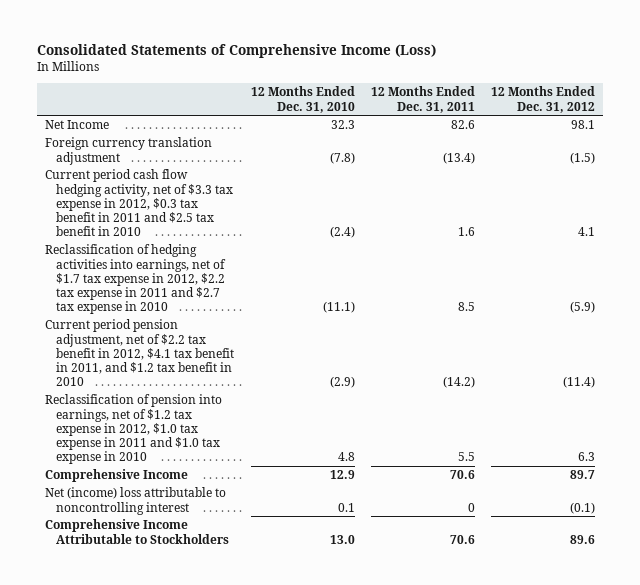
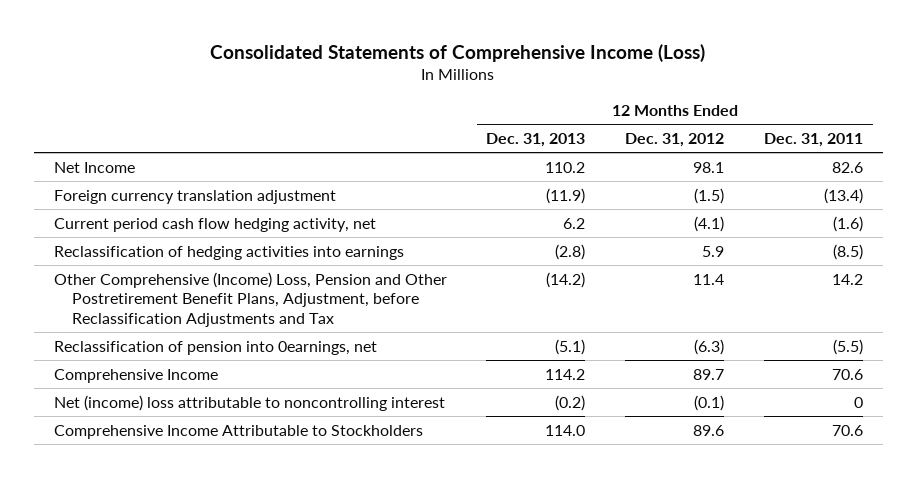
- | 12 Months Ended Dec. 31, 2010 | 12 Months Ended Dec. 31, 2011 | 12 Months Ended Dec. 31, 2012
+ | 12 Months Ended Dec. 31, 2013 | 12 Months Ended Dec. 31, 2012 | 12 Months Ended Dec. 31, 2011
- Current period cash flow hedging activity, net of $3.3 tax expense in 2012, $0.3 tax benefit in 2011 and $2.5 tax benefit in 2010 | (2.4) | 1.6 | 4.1
- Reclassification of hedging activities into earnings, net of $1.7 tax expense in 2012, $2.2 tax expense in 2011 and $2.7 tax expense in 2010 | (11.1) | 8.5 | (5.9)
- Current period pension adjustment, net of $2.2 tax benefit in 2012, $4.1 tax benefit in 2011, and $1.2 tax benefit in 2010 | (2.9) | (14.2) | (11.4)
- Reclassification of pension into earnings, net of $1.2 tax expense in 2012, $1.0 tax expense in 2011 and $1.0 tax expense in 2010 | 4.8 | 5.5 | 6.3
+ Current period cash flow hedging activity, net | 6.2 | (4.1) | (1.6)
+ Reclassification of hedging activities into earnings | (2.8) | 5.9 | (8.5)
+ Other Comprehensive (Income) Loss, Pension and Other Postretirement Benefit Plans, Adjustment, before Reclassification Adjustments and Tax | (14.2) | 11.4 | 14.2
+ Reclassification of pension into 0earnings, net | (5.1) | (6.3) | (5.5)

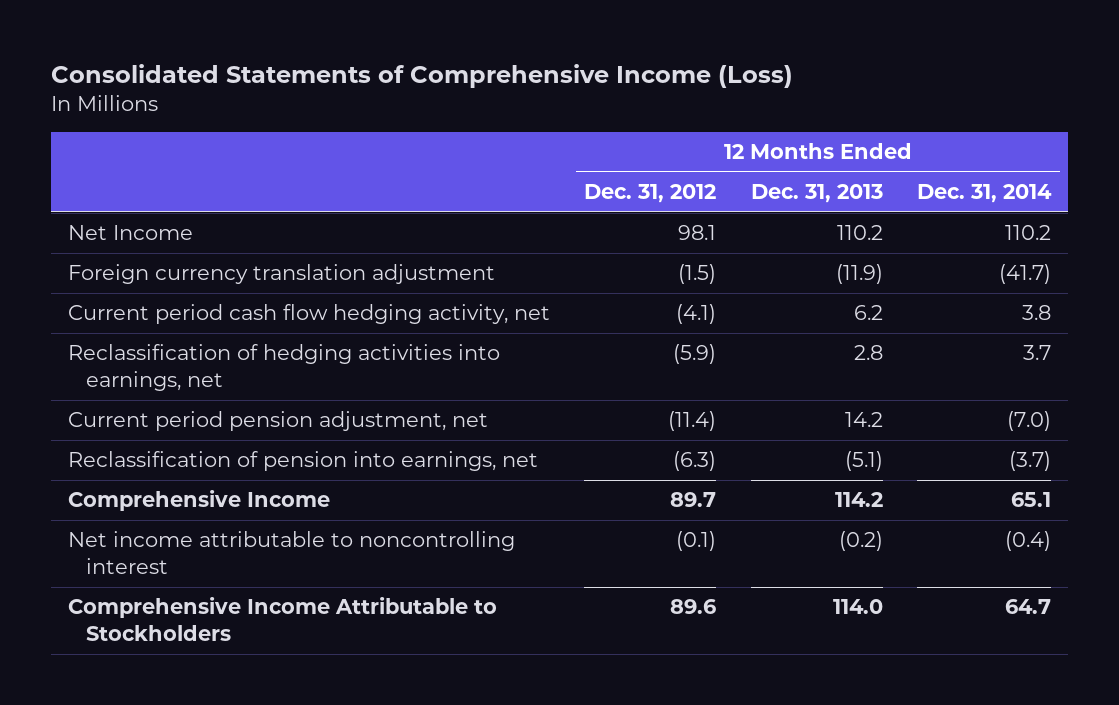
- | 12 Months Ended Dec. 31, 2013 | 12 Months Ended Dec. 31, 2012 | 12 Months Ended Dec. 31, 2011
+ | 12 Months Ended Dec. 31, 2012 | 12 Months Ended Dec. 31, 2013 | 12 Months Ended Dec. 31, 2014
- Reclassification of hedging activities into earnings | (2.8) | 5.9 | (8.5)
- Other Comprehensive (Income) Loss, Pension and Other Postretirement Benefit Plans, Adjustment, before Reclassification Adjustments and Tax | (14.2) | 11.4 | 14.2
- Reclassification of pension into 0earnings, net | (5.1) | (6.3) | (5.5)
+ Reclassification of hedging activities into earnings, net | (5.9) | 2.8 | 3.7
+ Current period pension adjustment, net | (11.4) | 14.2 | (7.0)
+ Reclassification of pension into earnings, net | (6.3) | (5.1) | (3.7)
- Net (income) loss attributable to noncontrolling interest | (0.2) | (0.1) | 0
+ Net income attributable to noncontrolling interest | (0.1) | (0.2) | (0.4)

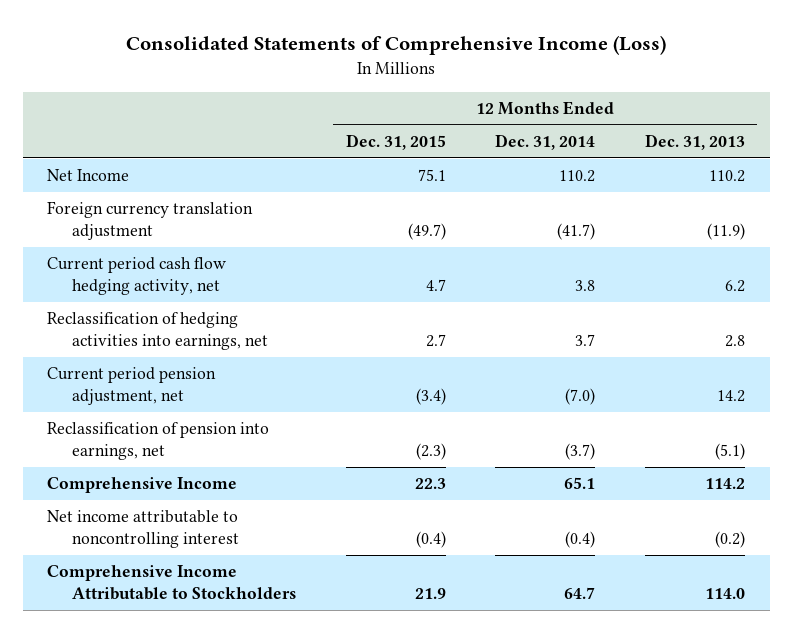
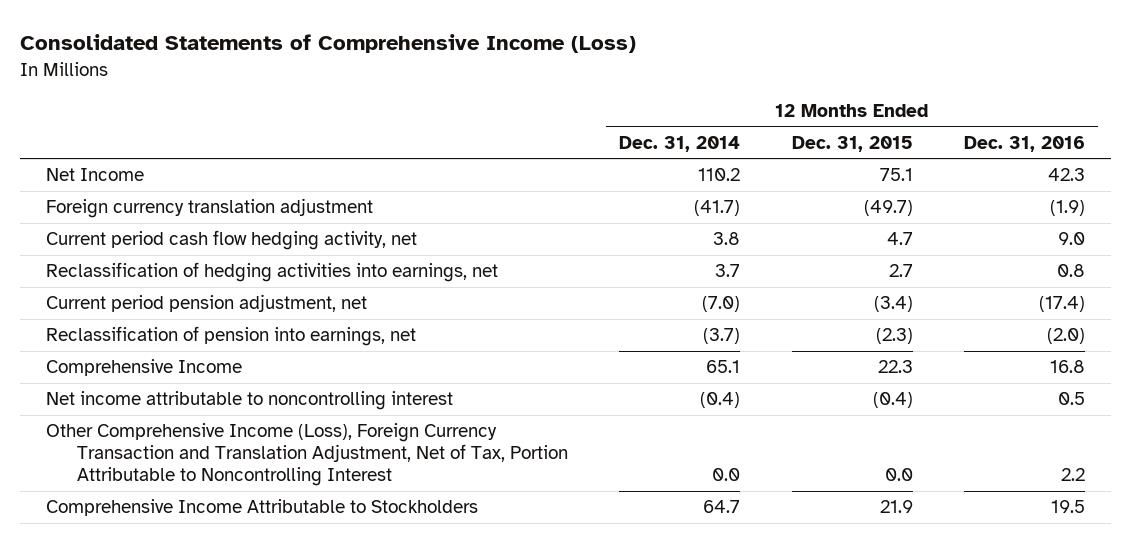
- | 12 Months Ended Dec. 31, 2015 | 12 Months Ended Dec. 31, 2014 | 12 Months Ended Dec. 31, 2013
+ | 12 Months Ended Dec. 31, 2014 | 12 Months Ended Dec. 31, 2015 | 12 Months Ended Dec. 31, 2016
+ Other Comprehensive Income (Loss), Foreign Currency Transaction and Translation Adjustment, Net of Tax, Portion Attributable to Noncontrolling Interest | 0.0 | 0.0 | 2.2

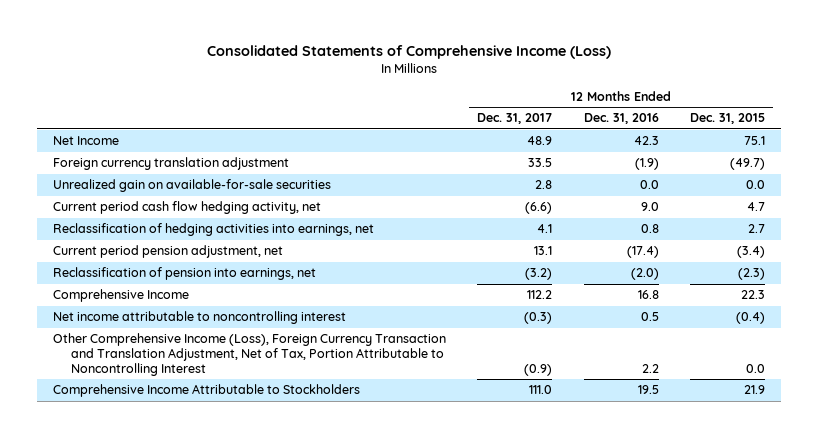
- | 12 Months Ended Dec. 31, 2014 | 12 Months Ended Dec. 31, 2015 | 12 Months Ended Dec. 31, 2016
+ | 12 Months Ended Dec. 31, 2017 | 12 Months Ended Dec. 31, 2016 | 12 Months Ended Dec. 31, 2015
+ Unrealized gain on available-for-sale securities | 2.8 | 0.0 | 0.0

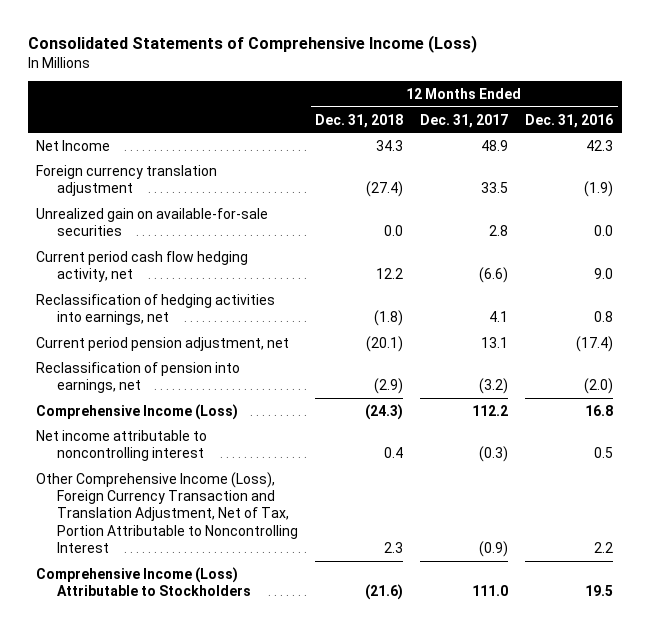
- | 12 Months Ended Dec. 31, 2017 | 12 Months Ended Dec. 31, 2016 | 12 Months Ended Dec. 31, 2015
+ | 12 Months Ended Dec. 31, 2018 | 12 Months Ended Dec. 31, 2017 | 12 Months Ended Dec. 31, 2016
- Comprehensive Income | 112.2 | 16.8 | 22.3
+ Comprehensive Income (Loss) | (24.3) | 112.2 | 16.8
- Comprehensive Income Attributable to Stockholders | 111.0 | 19.5 | 21.9
+ Comprehensive Income (Loss) Attributable to Stockholders | (21.6) | 111.0 | 19.5

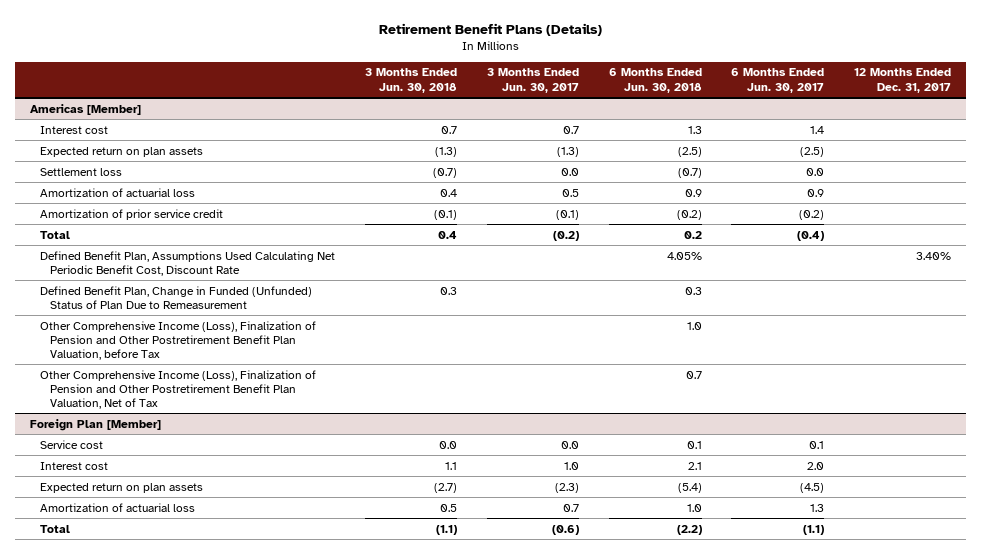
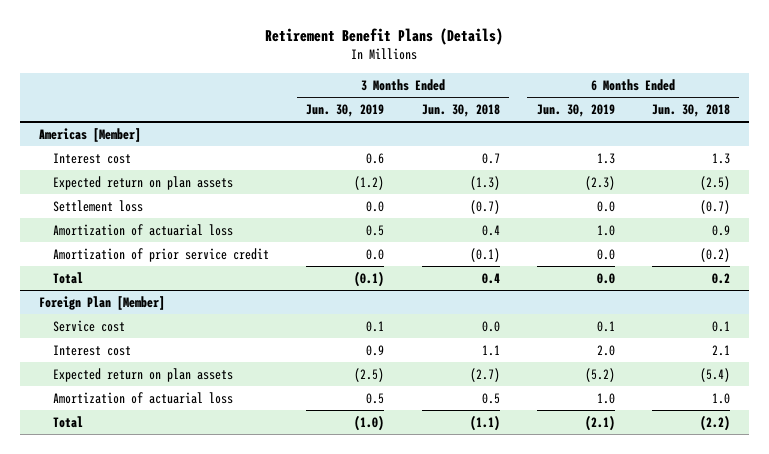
- | 3 Months Ended Jun. 30, 2018 | 3 Months Ended Jun. 30, 2017 | 6 Months Ended Jun. 30, 2018 | 6 Months Ended Jun. 30, 2017 | 12 Months Ended Dec. 31, 2017
+ | 3 Months Ended Jun. 30, 2019 | 3 Months Ended Jun. 30, 2018 | 6 Months Ended Jun. 30, 2019 | 6 Months Ended Jun. 30, 2018
@ Americas [Member]
- Defined Benefit Plan, Assumptions Used Calculating Net Periodic Benefit Cost, Discount Rate | | | 4.05% | | 3.40%
- Defined Benefit Plan, Change in Funded (Unfunded) Status of Plan Due to Remeasurement | 0.3 | | 0.3 | |
- Other Comprehensive Income (Loss), Finalization of Pension and Other Postretirement Benefit Plan Valuation, before Tax | | | 1.0 | |
- Other Comprehensive Income (Loss), Finalization of Pension and Other Postretirement Benefit Plan Valuation, Net of Tax | | | 0.7 | |

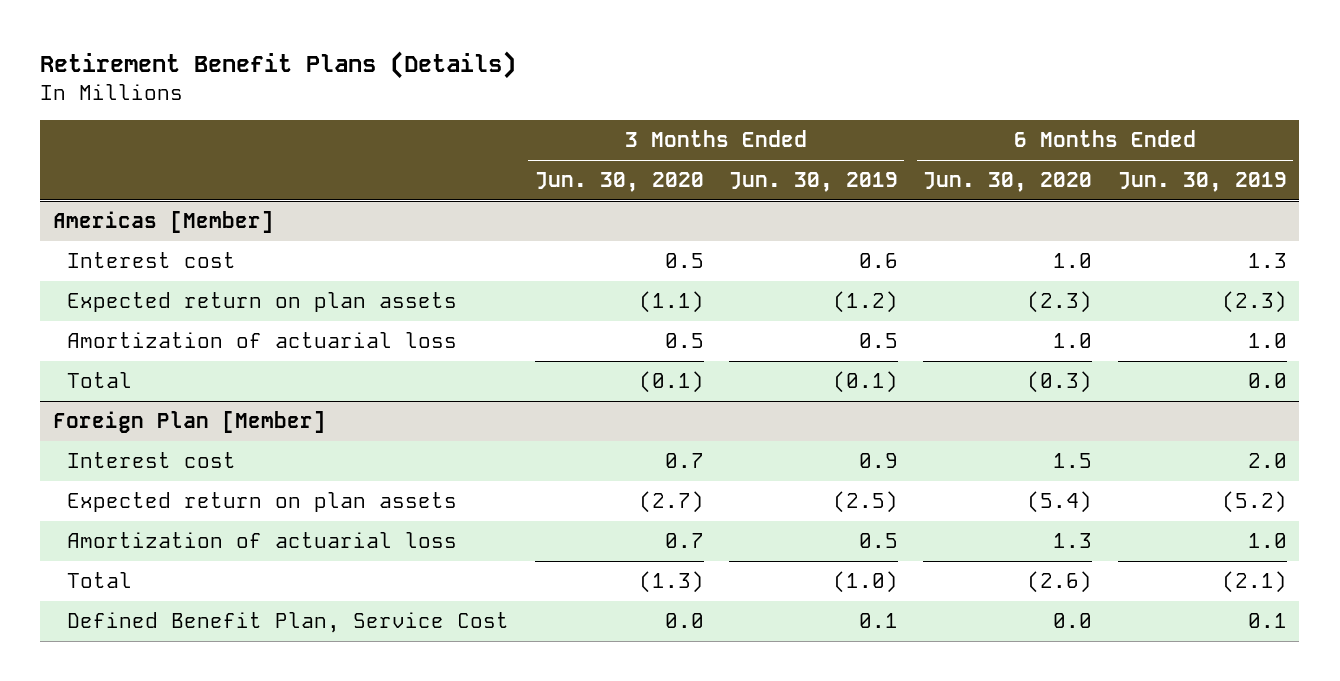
- | 3 Months Ended Jun. 30, 2019 | 3 Months Ended Jun. 30, 2018 | 6 Months Ended Jun. 30, 2019 | 6 Months Ended Jun. 30, 2018
+ | 3 Months Ended Jun. 30, 2020 | 3 Months Ended Jun. 30, 2019 | 6 Months Ended Jun. 30, 2020 | 6 Months Ended Jun. 30, 2019
@ Americas [Member]
- Settlement loss | 0.0 | (0.7) | 0.0 | (0.7)
- Amortization of prior service credit | 0.0 | (0.1) | 0.0 | (0.2)
@ Foreign Plan [Member]
- Service cost | 0.1 | 0.0 | 0.1 | 0.1
+ Defined Benefit Plan, Service Cost | 0.0 | 0.1 | 0.0 | 0.1

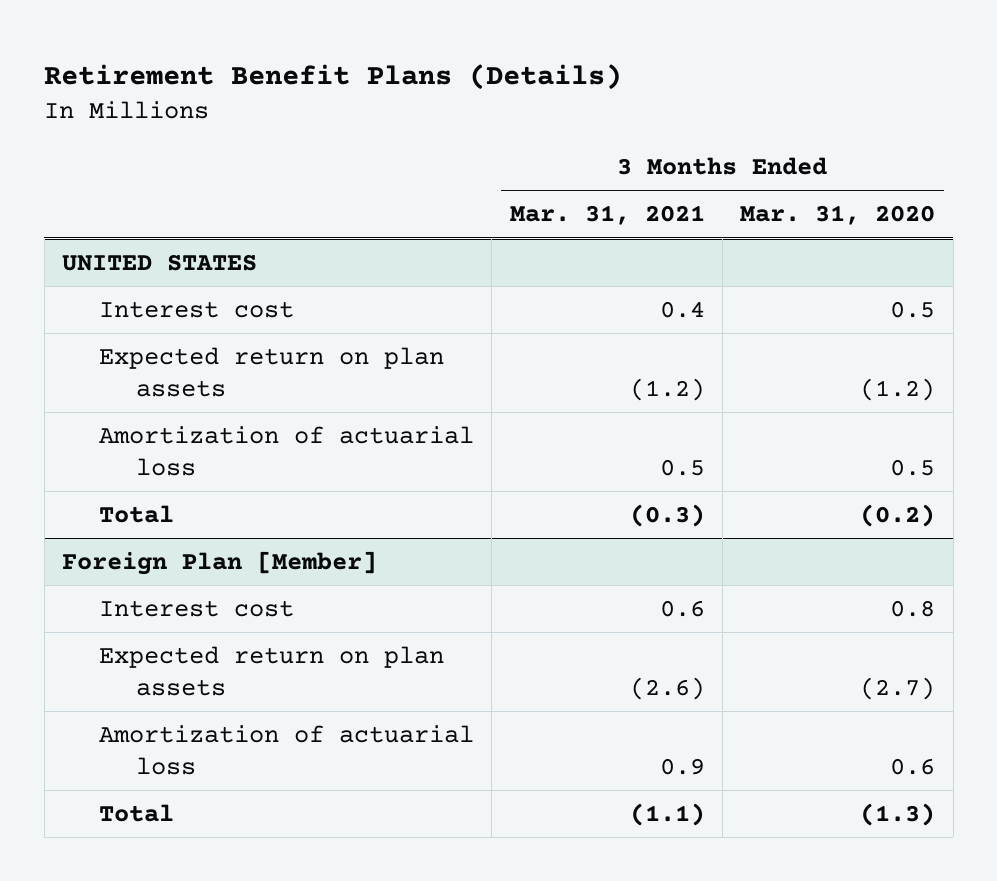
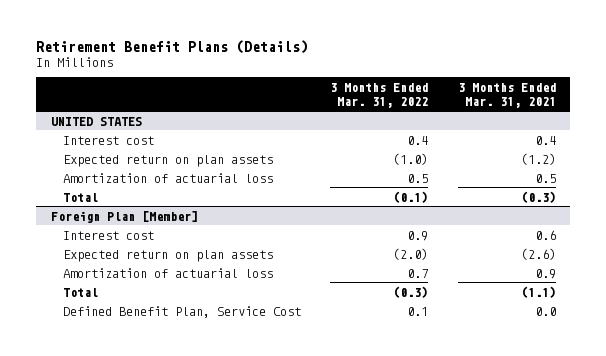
- | 3 Months Ended Mar. 31, 2021 | 3 Months Ended Mar. 31, 2020
+ | 3 Months Ended Mar. 31, 2022 | 3 Months Ended Mar. 31, 2021
@ Foreign Plan [Member]
+ Defined Benefit Plan, Service Cost | 0.1 | 0.0

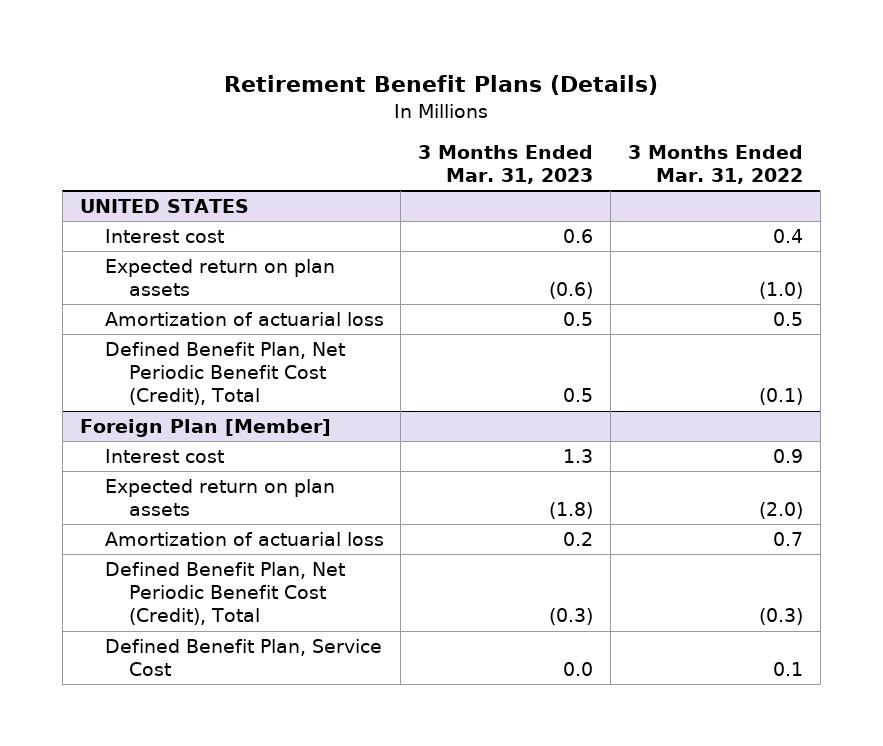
- | 3 Months Ended Mar. 31, 2022 | 3 Months Ended Mar. 31, 2021
+ | 3 Months Ended Mar. 31, 2023 | 3 Months Ended Mar. 31, 2022
@ UNITED STATES
- Total | (0.1) | (0.3)
+ Defined Benefit Plan, Net Periodic Benefit Cost (Credit), Total | 0.5 | (0.1)
@ Foreign Plan [Member]
- Total | (0.3) | (1.1)
+ Defined Benefit Plan, Net Periodic Benefit Cost (Credit), Total | (0.3) | (0.3)

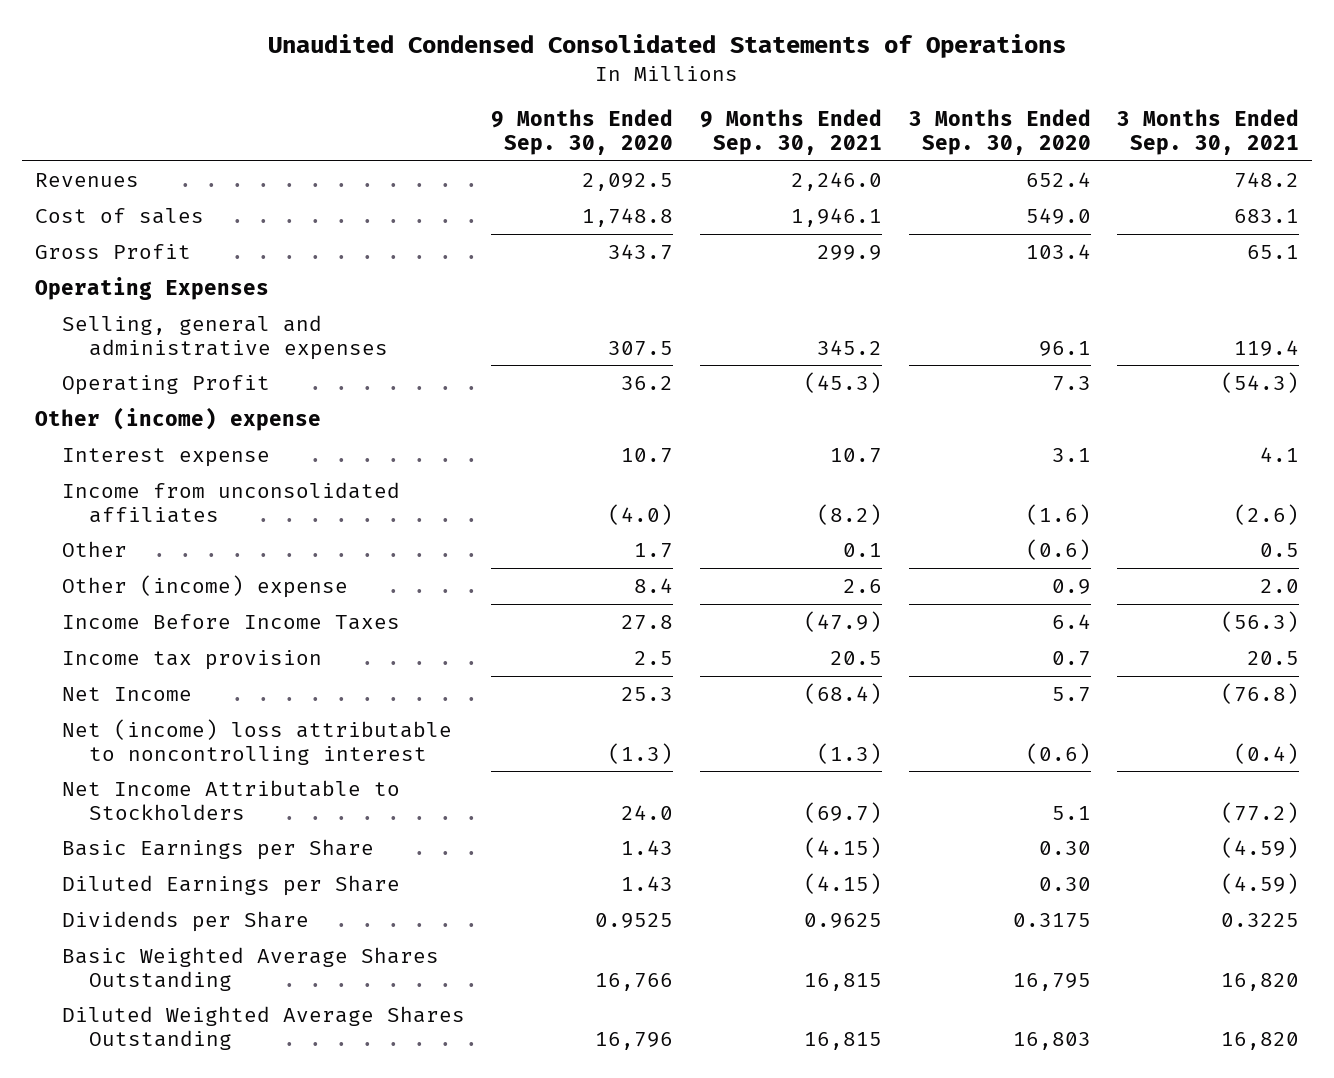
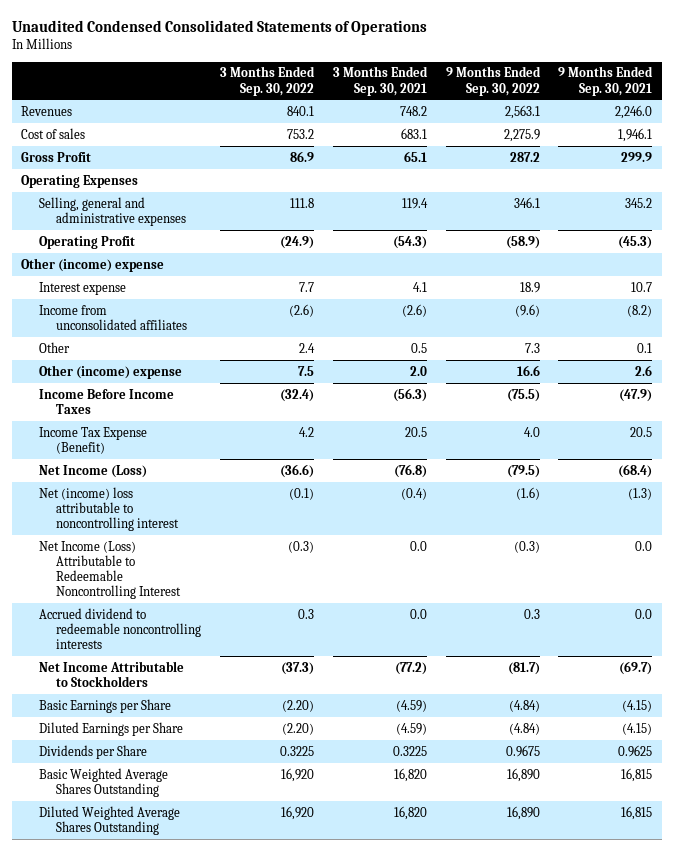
- | 9 Months Ended Sep. 30, 2020 | 9 Months Ended Sep. 30, 2021 | 3 Months Ended Sep. 30, 2020 | 3 Months Ended Sep. 30, 2021
+ | 3 Months Ended Sep. 30, 2022 | 3 Months Ended Sep. 30, 2021 | 9 Months Ended Sep. 30, 2022 | 9 Months Ended Sep. 30, 2021
- Income tax provision | 2.5 | 20.5 | 0.7 | 20.5
- Net Income | 25.3 | (68.4) | 5.7 | (76.8)
+ Income Tax Expense (Benefit) | 4.2 | 20.5 | 4.0 | 20.5
+ Net Income (Loss) | (36.6) | (76.8) | (79.5) | (68.4)
+ Net Income (Loss) Attributable to Redeemable Noncontrolling Interest | (0.3) | 0.0 | (0.3) | 0.0
+ Accrued dividend to redeemable noncontrolling interests | 0.3 | 0.0 | 0.3 | 0.0

